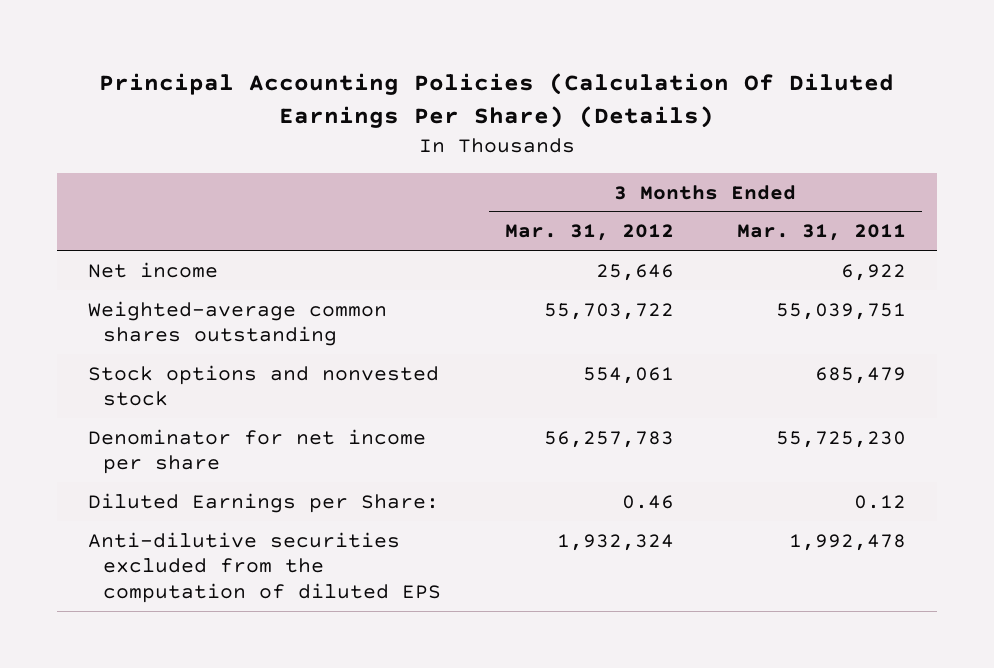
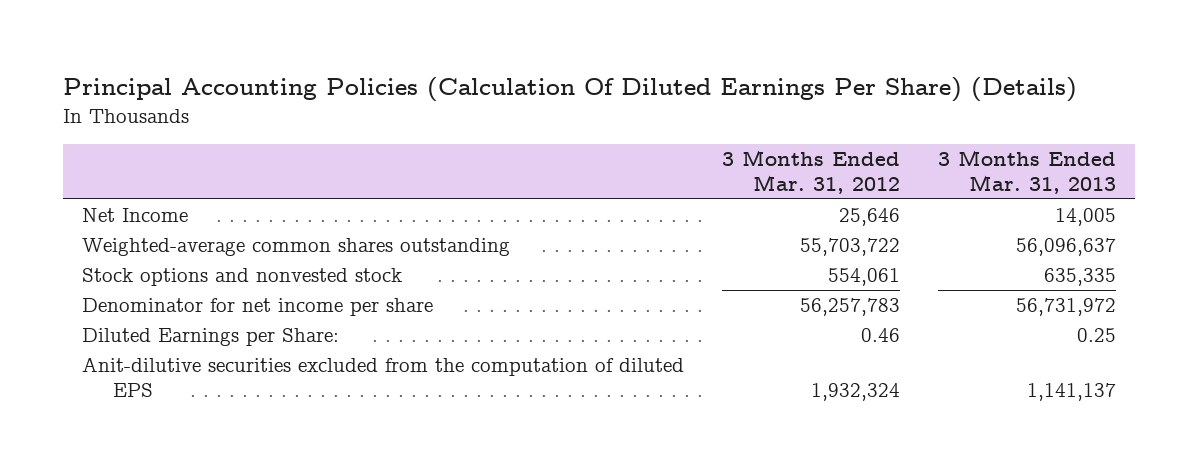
- | 3 Months Ended Mar. 31, 2012 | 3 Months Ended Mar. 31, 2011
+ | 3 Months Ended Mar. 31, 2012 | 3 Months Ended Mar. 31, 2013
- Net income | 25,646 | 6,922
+ Net Income | 25,646 | 14,005
- Anti-dilutive securities excluded from the computation of diluted EPS | 1,932,324 | 1,992,478
+ Anit-dilutive securities excluded from the computation of diluted EPS | 1,932,324 | 1,141,137

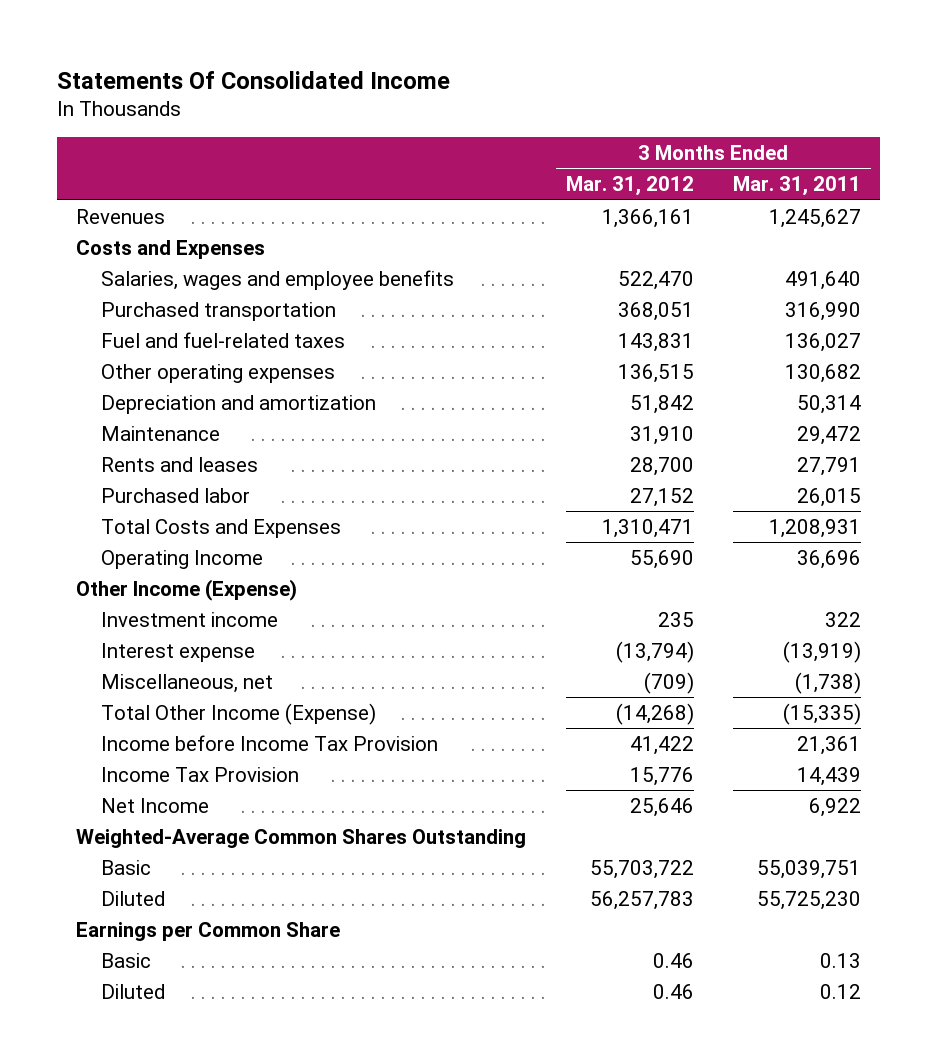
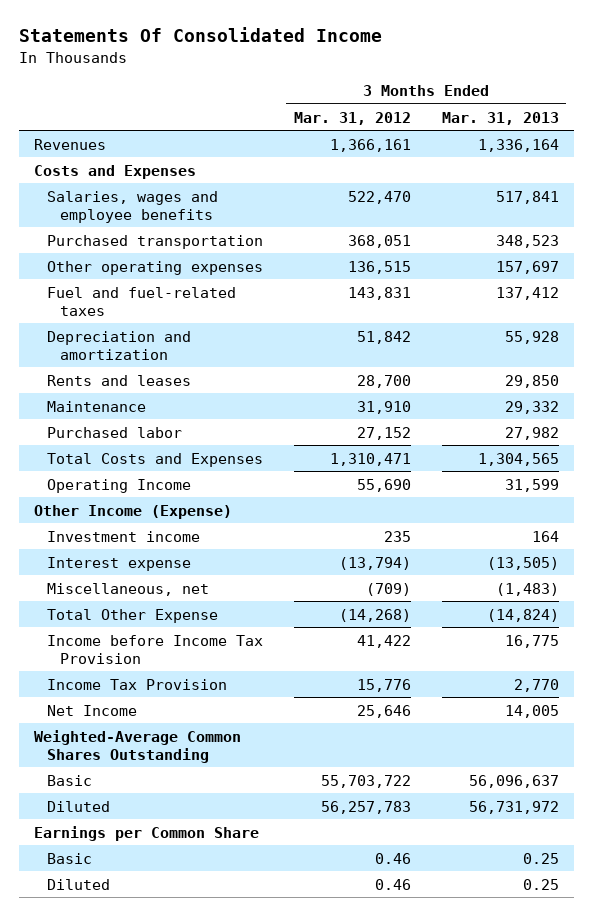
- | 3 Months Ended Mar. 31, 2012 | 3 Months Ended Mar. 31, 2011
+ | 3 Months Ended Mar. 31, 2012 | 3 Months Ended Mar. 31, 2013
moved down: Fuel and fuel-related taxes | 143,831 | 137,412
moved down: Maintenance | 31,910 | 29,332
- Total Other Income (Expense) | (14,268) | (15,335)
+ Total Other Expense | (14,268) | (14,824)

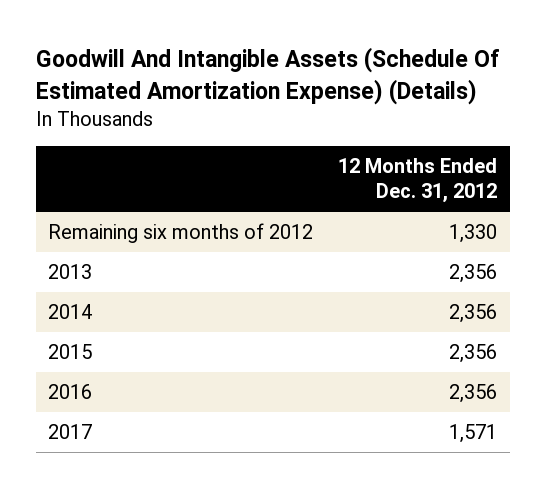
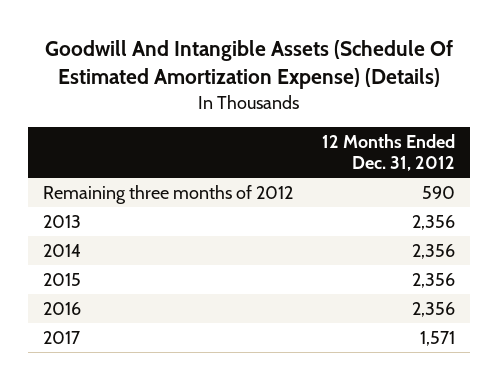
- Remaining six months of 2012 | 1,330
+ Remaining three months of 2012 | 590

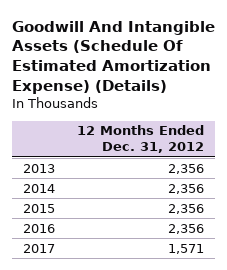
- Remaining three months of 2012 | 590

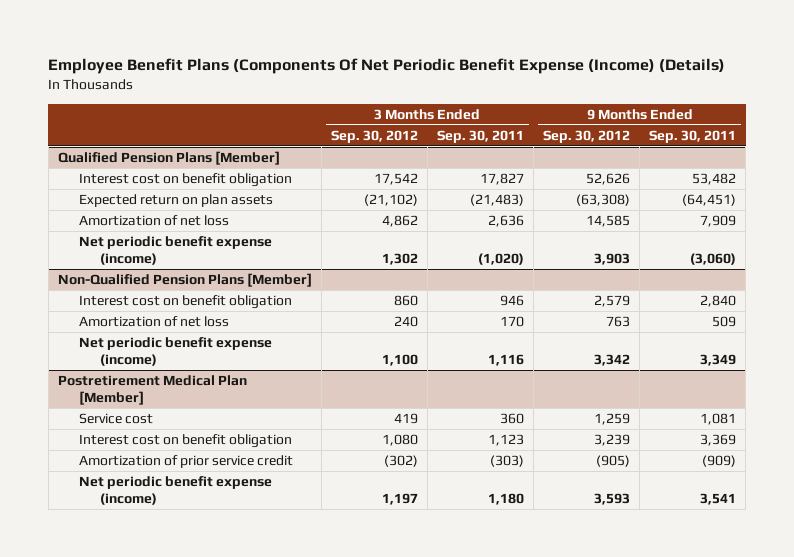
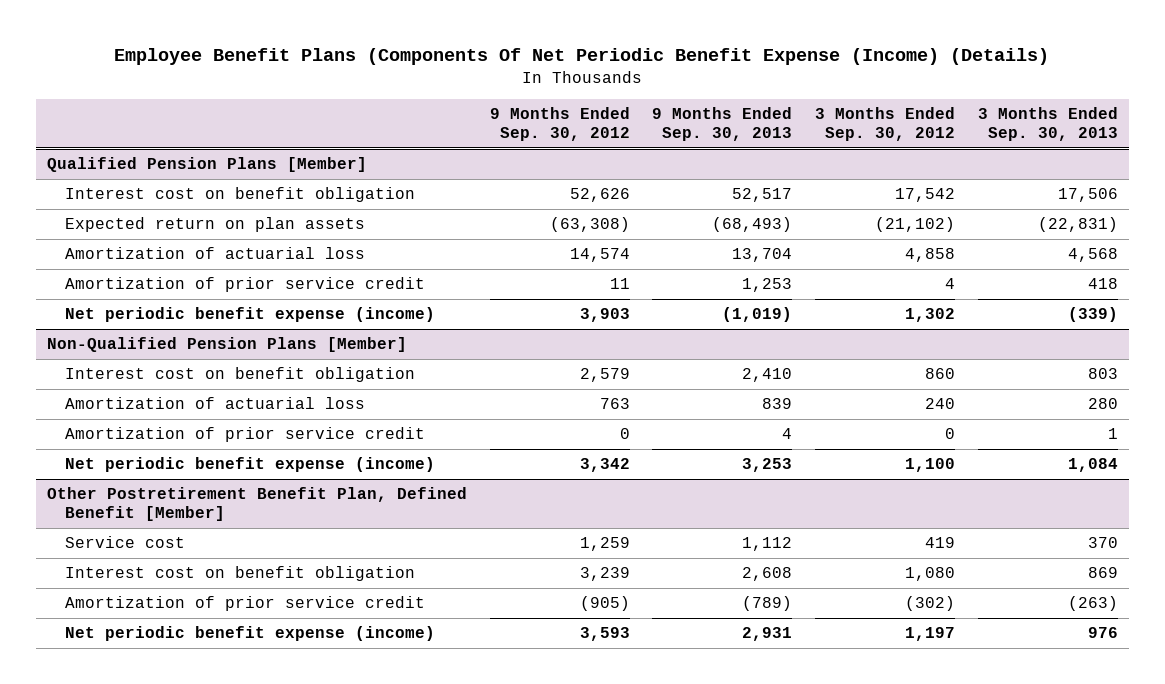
- | 3 Months Ended Sep. 30, 2012 | 3 Months Ended Sep. 30, 2011 | 9 Months Ended Sep. 30, 2012 | 9 Months Ended Sep. 30, 2011
+ | 9 Months Ended Sep. 30, 2012 | 9 Months Ended Sep. 30, 2013 | 3 Months Ended Sep. 30, 2012 | 3 Months Ended Sep. 30, 2013
@ Qualified Pension Plans [Member]
- Amortization of net loss | 4,862 | 2,636 | 14,585 | 7,909
+ Amortization of actuarial loss | 14,574 | 13,704 | 4,858 | 4,568
+ Amortization of prior service credit | 11 | 1,253 | 4 | 418
@ Non-Qualified Pension Plans [Member]
- Amortization of net loss | 240 | 170 | 763 | 509
+ Amortization of actuarial loss | 763 | 839 | 240 | 280
+ Amortization of prior service credit | 0 | 4 | 0 | 1
- Postretirement Medical Plan [Member]
+ Other Postretirement Benefit Plan, Defined Benefit [Member]

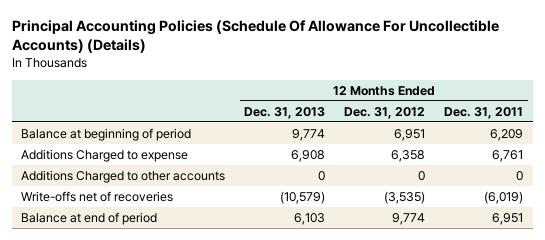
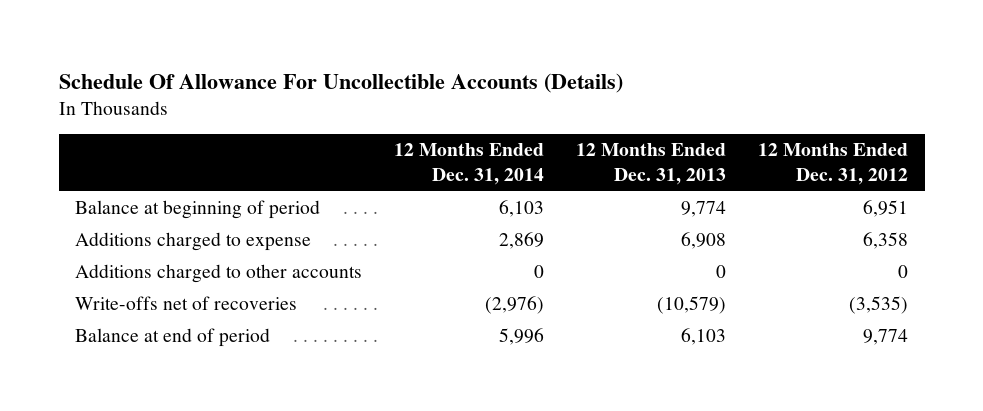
- Principal Accounting Policies (Schedule Of Allowance For Uncollectible Accounts) (Details)
+ Schedule Of Allowance For Uncollectible Accounts (Details)
- | 12 Months Ended Dec. 31, 2013 | 12 Months Ended Dec. 31, 2012 | 12 Months Ended Dec. 31, 2011
+ | 12 Months Ended Dec. 31, 2014 | 12 Months Ended Dec. 31, 2013 | 12 Months Ended Dec. 31, 2012
- Additions Charged to expense | 6,908 | 6,358 | 6,761
- Additions Charged to other accounts | 0 | 0 | 0
+ Additions charged to expense | 2,869 | 6,908 | 6,358
+ Additions charged to other accounts | 0 | 0 | 0

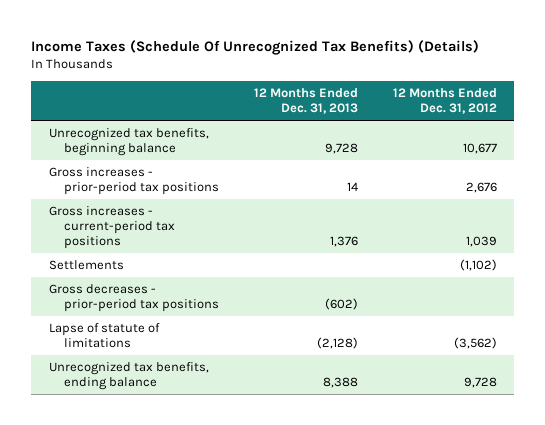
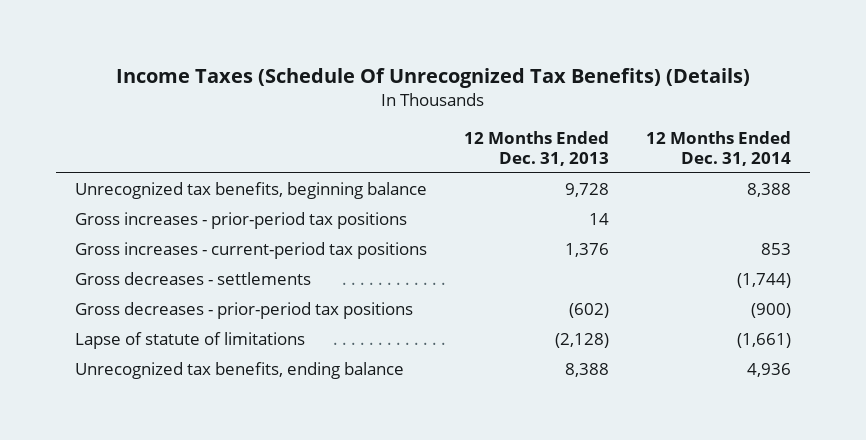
- | 12 Months Ended Dec. 31, 2013 | 12 Months Ended Dec. 31, 2012
+ | 12 Months Ended Dec. 31, 2013 | 12 Months Ended Dec. 31, 2014
- Settlements | | (1,102)
+ Gross decreases - settlements | | (1,744)

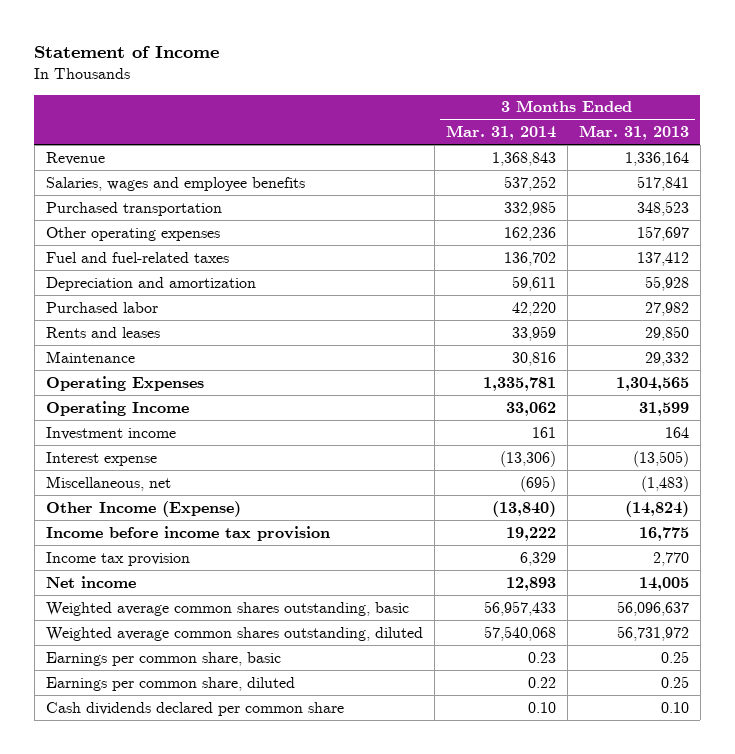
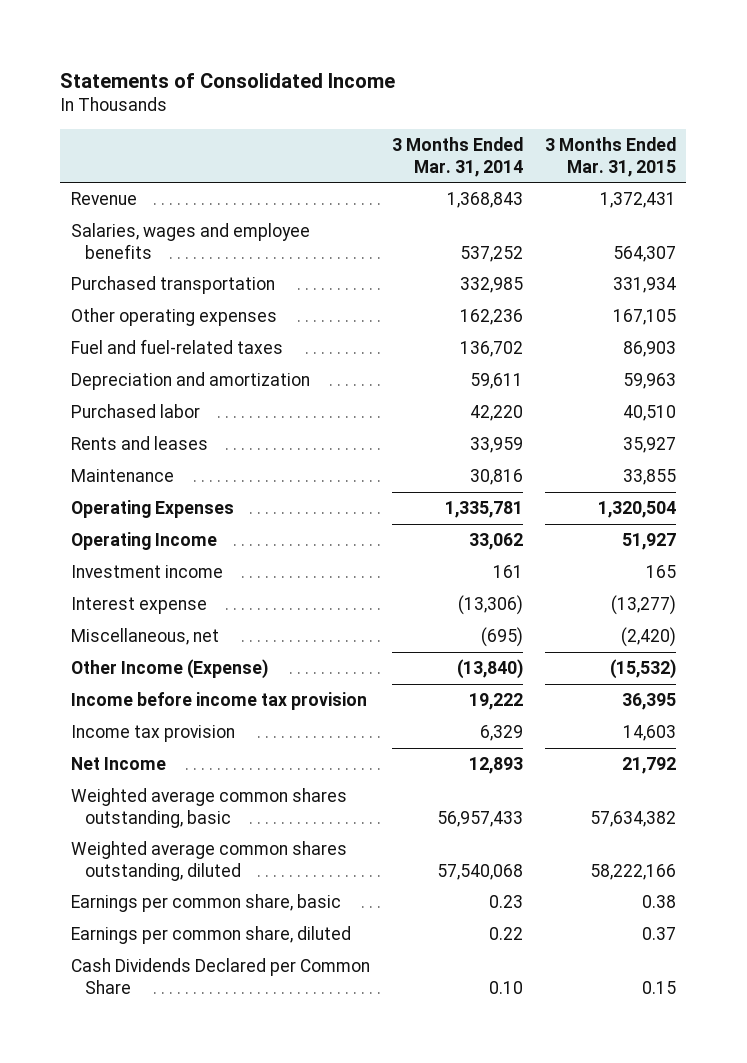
- Statement of Income
+ Statements of Consolidated Income
- | 3 Months Ended Mar. 31, 2014 | 3 Months Ended Mar. 31, 2013
+ | 3 Months Ended Mar. 31, 2014 | 3 Months Ended Mar. 31, 2015
- Net income | 12,893 | 14,005
+ Net Income | 12,893 | 21,792
- Cash dividends declared per common share | 0.10 | 0.10
+ Cash Dividends Declared per Common Share | 0.10 | 0.15

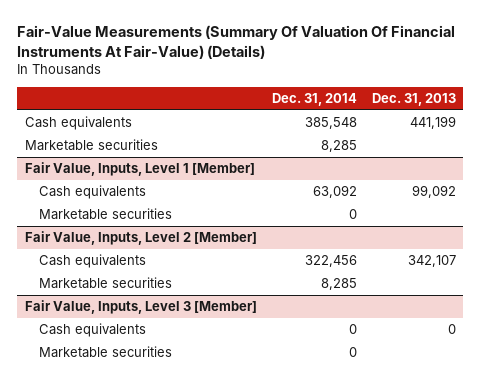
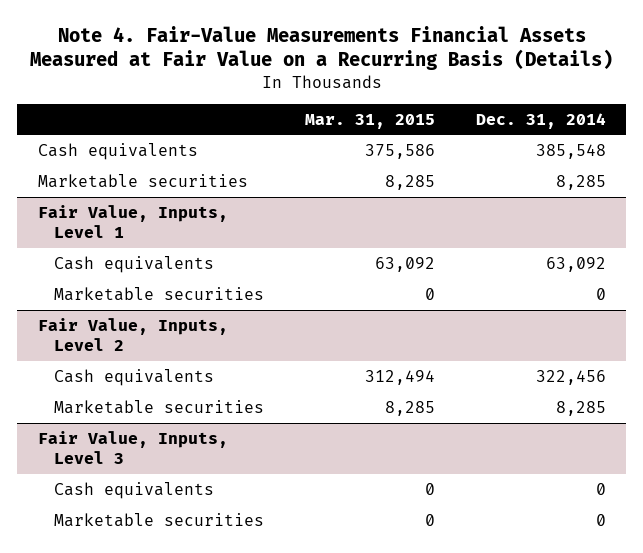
- Fair-Value Measurements (Summary Of Valuation Of Financial Instruments At Fair-Value) (Details)
+ Note 4. Fair-Value Measurements Financial Assets Measured at Fair Value on a Recurring Basis (Details)
- | Dec. 31, 2014 | Dec. 31, 2013
+ | Mar. 31, 2015 | Dec. 31, 2014
- Fair Value, Inputs, Level 1 [Member]
+ Fair Value, Inputs, Level 1
- Fair Value, Inputs, Level 2 [Member]
+ Fair Value, Inputs, Level 2
- Fair Value, Inputs, Level 3 [Member]
+ Fair Value, Inputs, Level 3

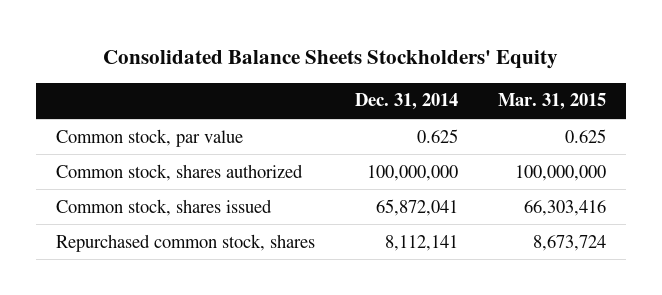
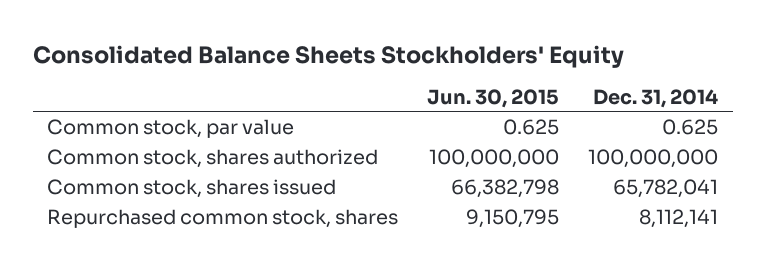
- | Dec. 31, 2014 | Mar. 31, 2015
+ | Jun. 30, 2015 | Dec. 31, 2014
- Common stock, shares issued | 65,872,041 | 66,303,416
+ Common stock, shares issued | 66,382,798 | 65,782,041

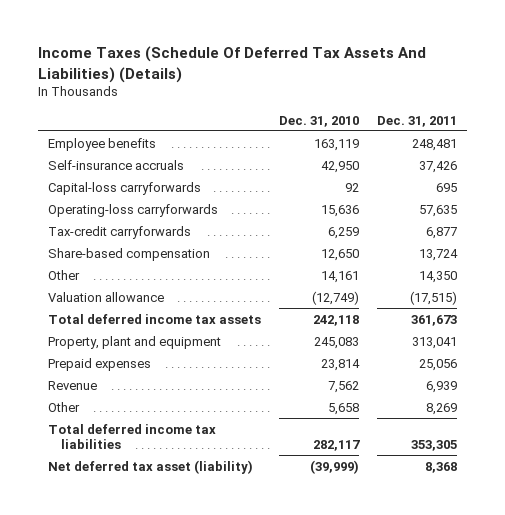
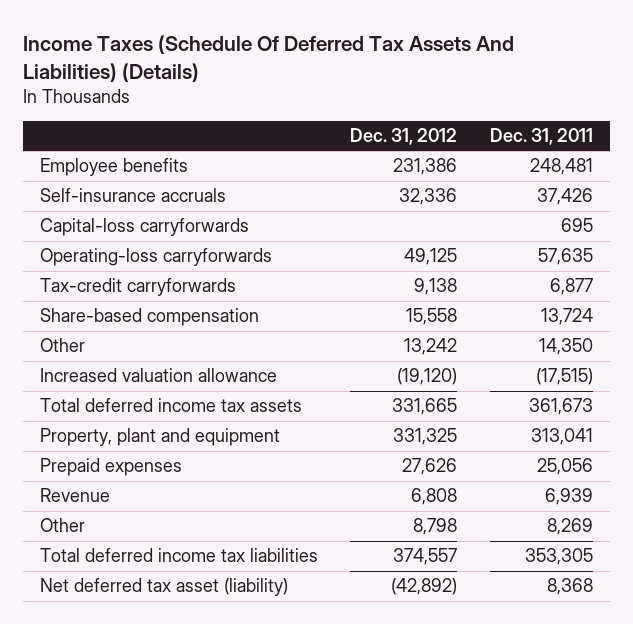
- | Dec. 31, 2010 | Dec. 31, 2011
+ | Dec. 31, 2012 | Dec. 31, 2011
- Valuation allowance | (12,749) | (17,515)
+ Increased valuation allowance | (19,120) | (17,515)

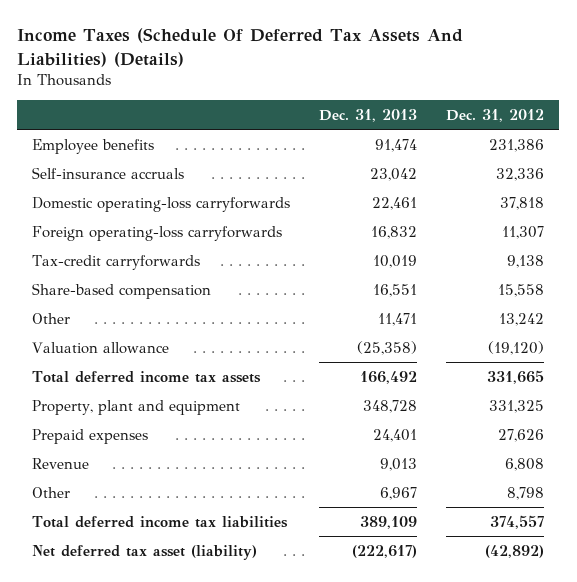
- | Dec. 31, 2012 | Dec. 31, 2011
+ | Dec. 31, 2013 | Dec. 31, 2012
- Capital-loss carryforwards | | 695
- Operating-loss carryforwards | 49,125 | 57,635
+ Domestic operating-loss carryforwards | 22,461 | 37,818
+ Foreign operating-loss carryforwards | 16,832 | 11,307
- Increased valuation allowance | (19,120) | (17,515)
+ Valuation allowance | (25,358) | (19,120)

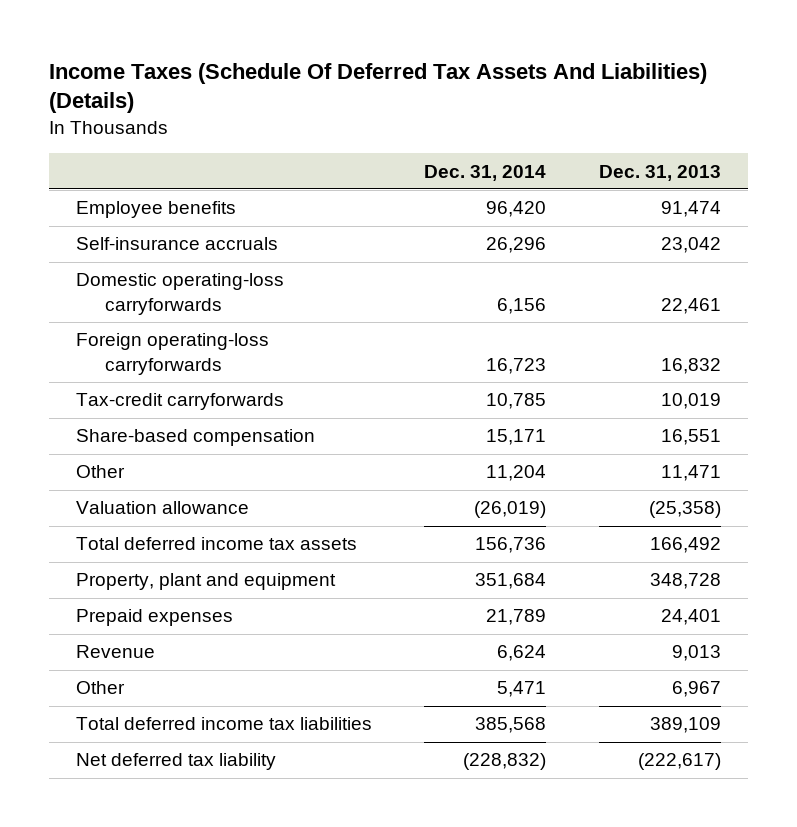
- | Dec. 31, 2013 | Dec. 31, 2012
+ | Dec. 31, 2014 | Dec. 31, 2013
- Net deferred tax asset (liability) | (222,617) | (42,892)
+ Net deferred tax liability | (228,832) | (222,617)

